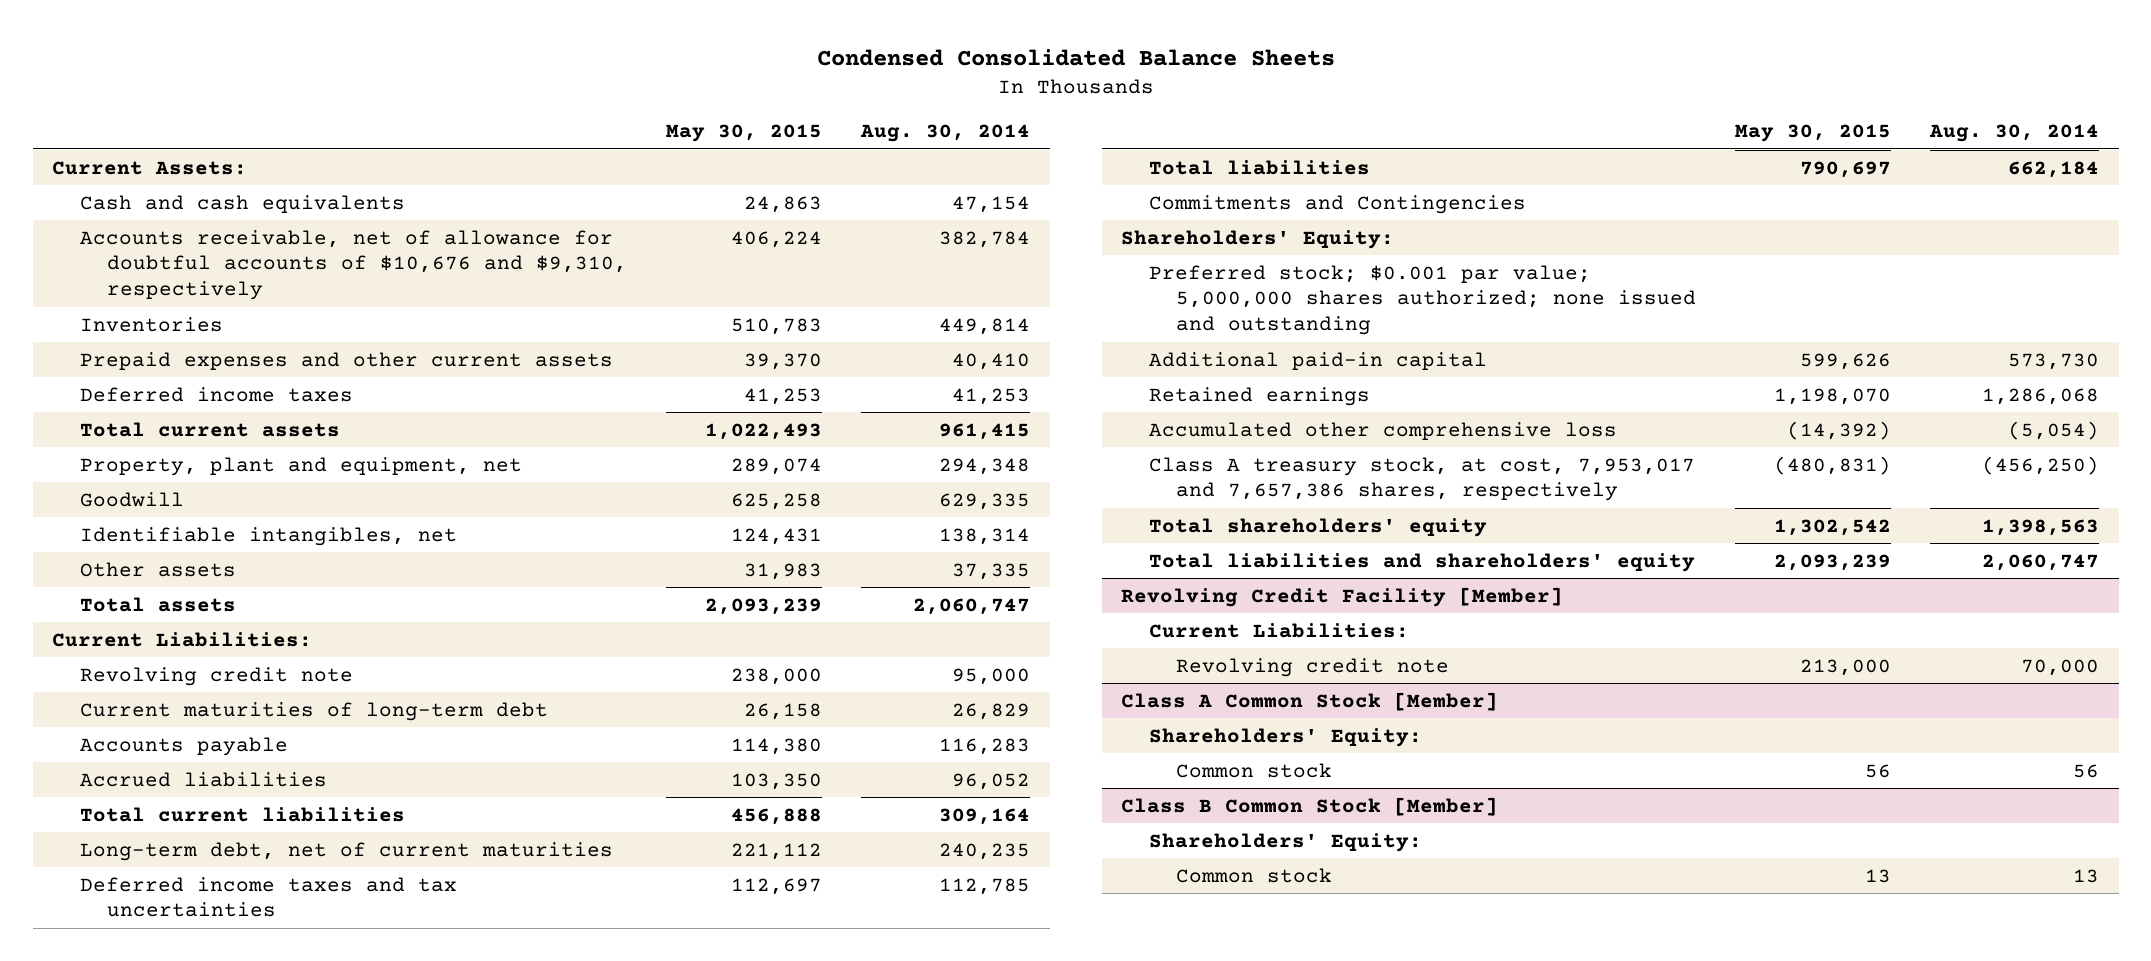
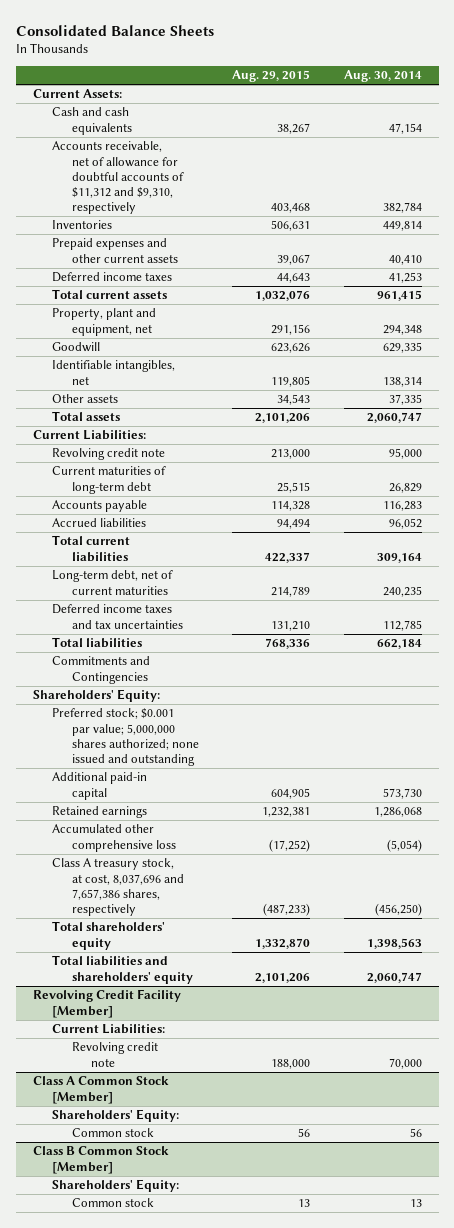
- Condensed Consolidated Balance Sheets
+ Consolidated Balance Sheets
- | May 30, 2015 | Aug. 30, 2014
+ | Aug. 29, 2015 | Aug. 30, 2014
- Accounts receivable, net of allowance for doubtful accounts of $10,676 and $9,310, respectively | 406,224 | 382,784
+ Accounts receivable, net of allowance for doubtful accounts of $11,312 and $9,310, respectively | 403,468 | 382,784
- Class A treasury stock, at cost, 7,953,017 and 7,657,386 shares, respectively | (480,831) | (456,250)
+ Class A treasury stock, at cost, 8,037,696 and 7,657,386 shares, respectively | (487,233) | (456,250)

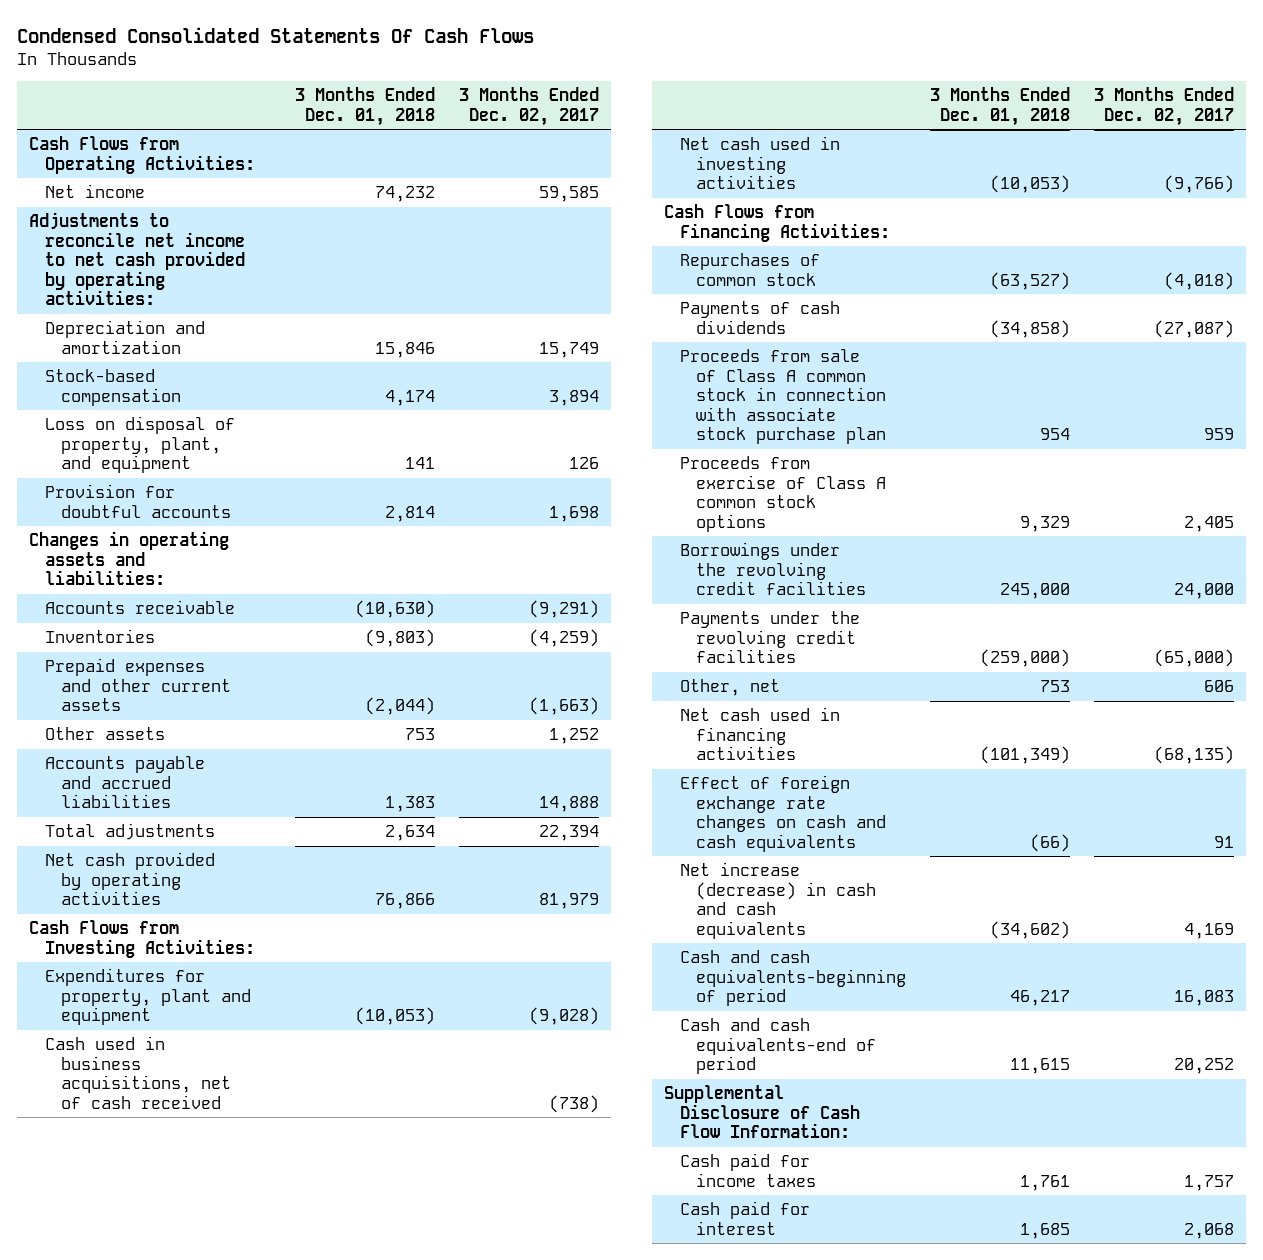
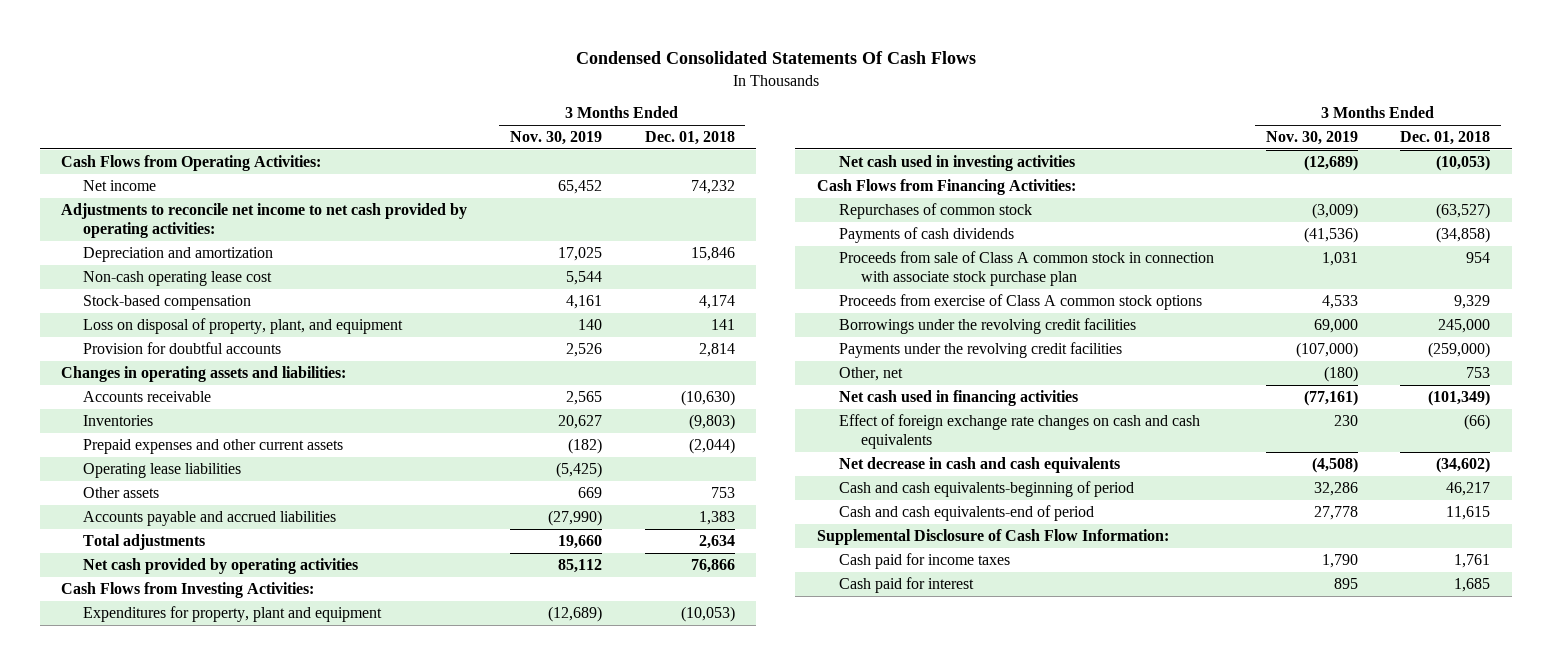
- | 3 Months Ended Dec. 01, 2018 | 3 Months Ended Dec. 02, 2017
+ | 3 Months Ended Nov. 30, 2019 | 3 Months Ended Dec. 01, 2018
+ Non-cash operating lease cost | 5,544 |
+ Operating lease liabilities | (5,425) |
- Cash used in business acquisitions, net of cash received | | (738)
- Net increase (decrease) in cash and cash equivalents | (34,602) | 4,169
+ Net decrease in cash and cash equivalents | (4,508) | (34,602)

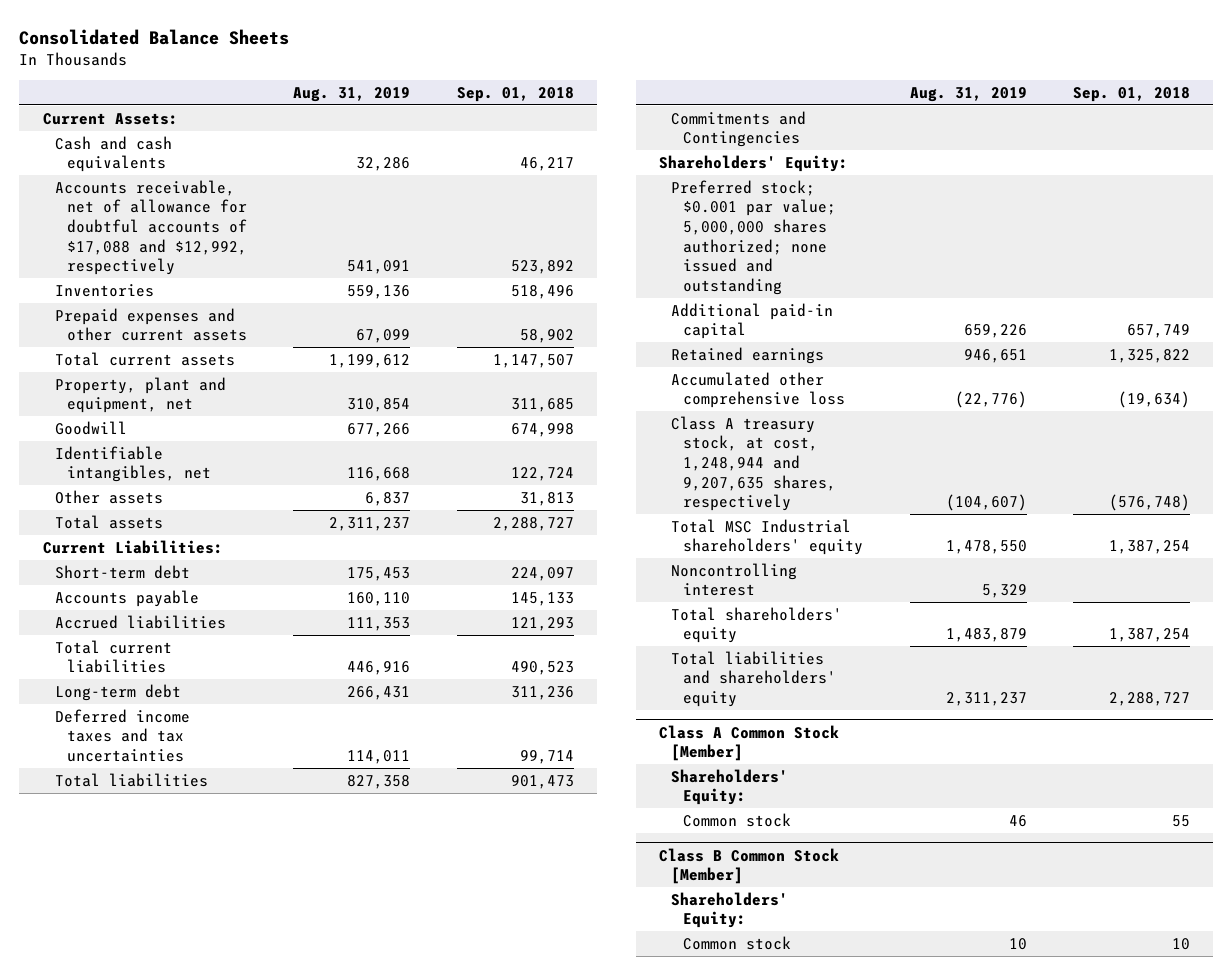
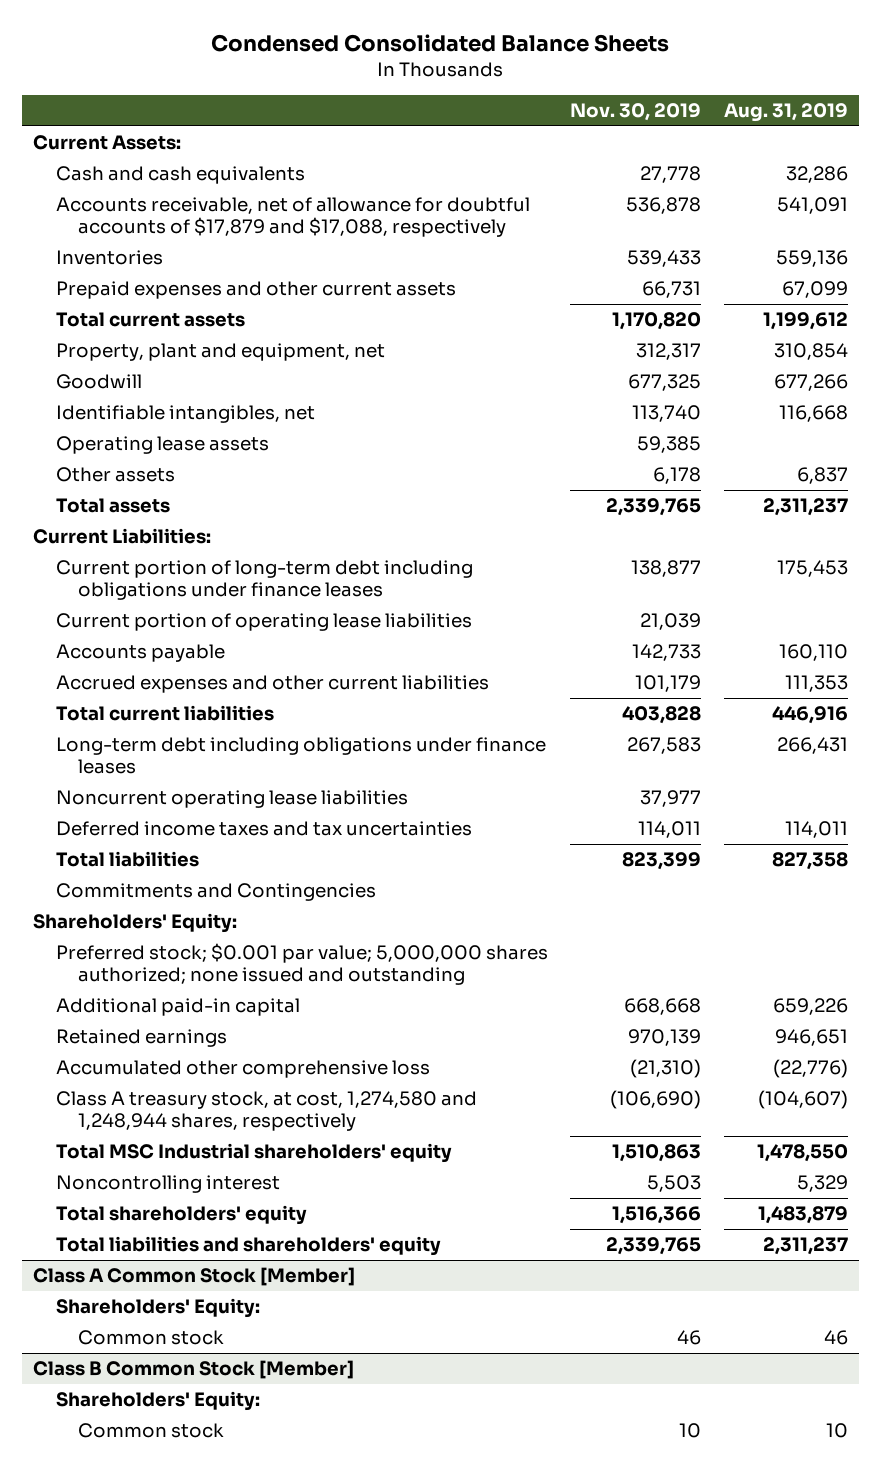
- Consolidated Balance Sheets
+ Condensed Consolidated Balance Sheets
- | Aug. 31, 2019 | Sep. 01, 2018
+ | Nov. 30, 2019 | Aug. 31, 2019
- Accounts receivable, net of allowance for doubtful accounts of $17,088 and $12,992, respectively | 541,091 | 523,892
+ Accounts receivable, net of allowance for doubtful accounts of $17,879 and $17,088, respectively | 536,878 | 541,091
+ Operating lease assets | 59,385 |
- Short-term debt | 175,453 | 224,097
+ Current portion of long-term debt including obligations under finance leases | 138,877 | 175,453
+ Current portion of operating lease liabilities | 21,039 |
- Accrued liabilities | 111,353 | 121,293
+ Accrued expenses and other current liabilities | 101,179 | 111,353
- Long-term debt | 266,431 | 311,236
+ Long-term debt including obligations under finance leases | 267,583 | 266,431
+ Noncurrent operating lease liabilities | 37,977 |
- Class A treasury stock, at cost, 1,248,944 and 9,207,635 shares, respectively | (104,607) | (576,748)
+ Class A treasury stock, at cost, 1,274,580 and 1,248,944 shares, respectively | (106,690) | (104,607)

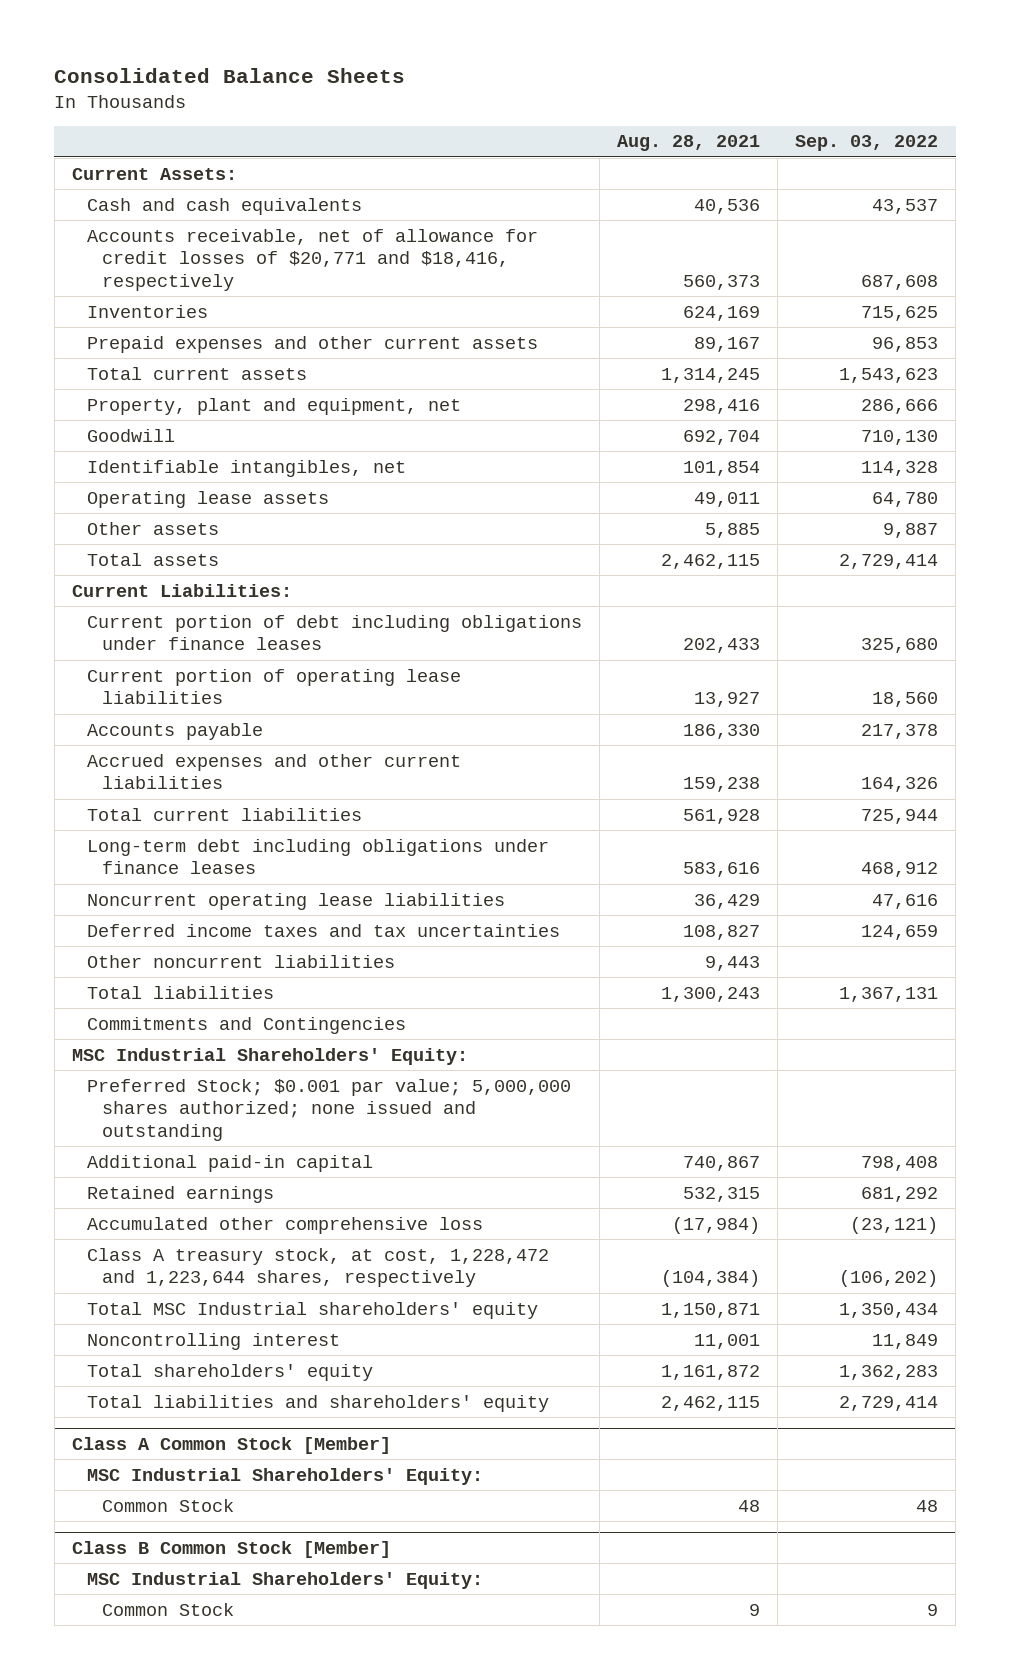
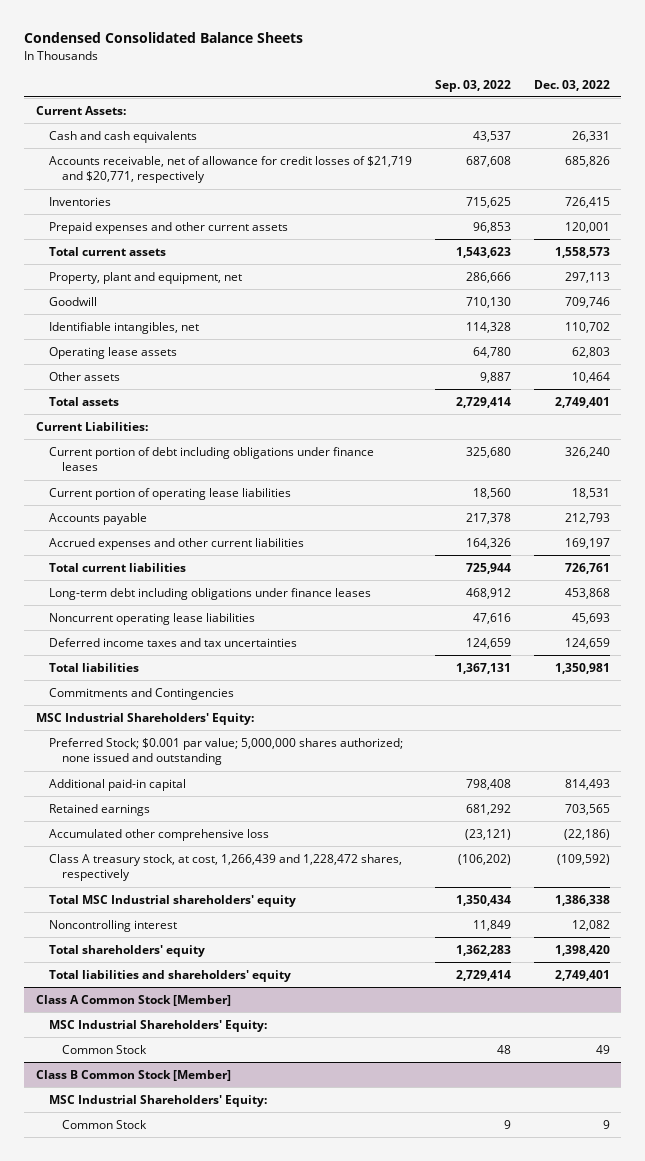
- Consolidated Balance Sheets
+ Condensed Consolidated Balance Sheets
- | Aug. 28, 2021 | Sep. 03, 2022
+ | Sep. 03, 2022 | Dec. 03, 2022
- Accounts receivable, net of allowance for credit losses of $20,771 and $18,416, respectively | 560,373 | 687,608
+ Accounts receivable, net of allowance for credit losses of $21,719 and $20,771, respectively | 687,608 | 685,826
- Other noncurrent liabilities | 9,443 |
- Class A treasury stock, at cost, 1,228,472 and 1,223,644 shares, respectively | (104,384) | (106,202)
+ Class A treasury stock, at cost, 1,266,439 and 1,228,472 shares, respectively | (106,202) | (109,592)

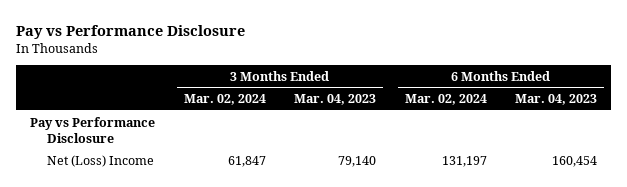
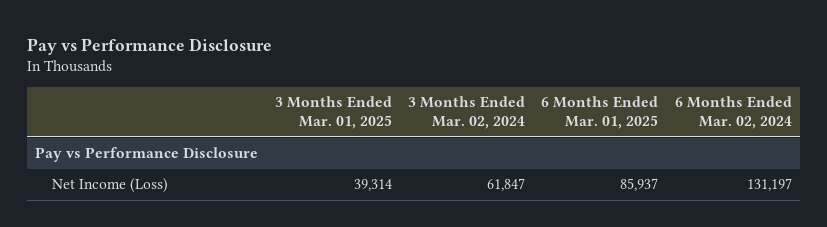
- | 3 Months Ended Mar. 02, 2024 | 3 Months Ended Mar. 04, 2023 | 6 Months Ended Mar. 02, 2024 | 6 Months Ended Mar. 04, 2023
+ | 3 Months Ended Mar. 01, 2025 | 3 Months Ended Mar. 02, 2024 | 6 Months Ended Mar. 01, 2025 | 6 Months Ended Mar. 02, 2024
- Net (Loss) Income | 61,847 | 79,140 | 131,197 | 160,454
+ Net Income (Loss) | 39,314 | 61,847 | 85,937 | 131,197

